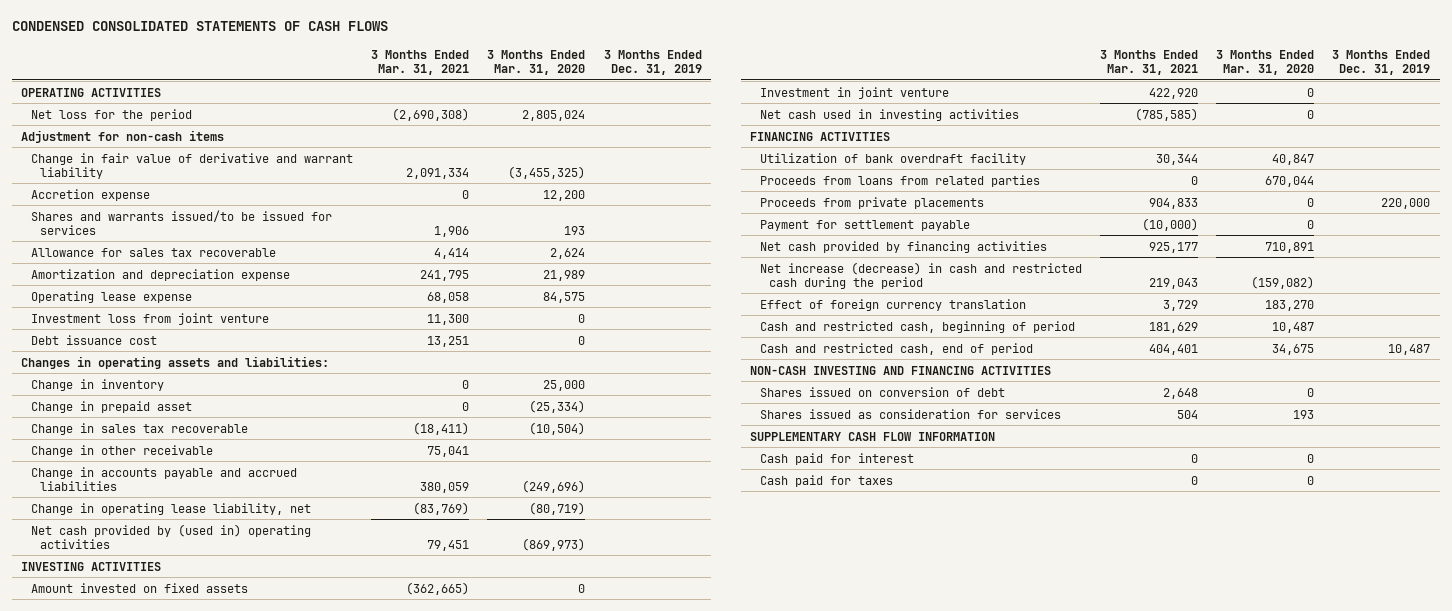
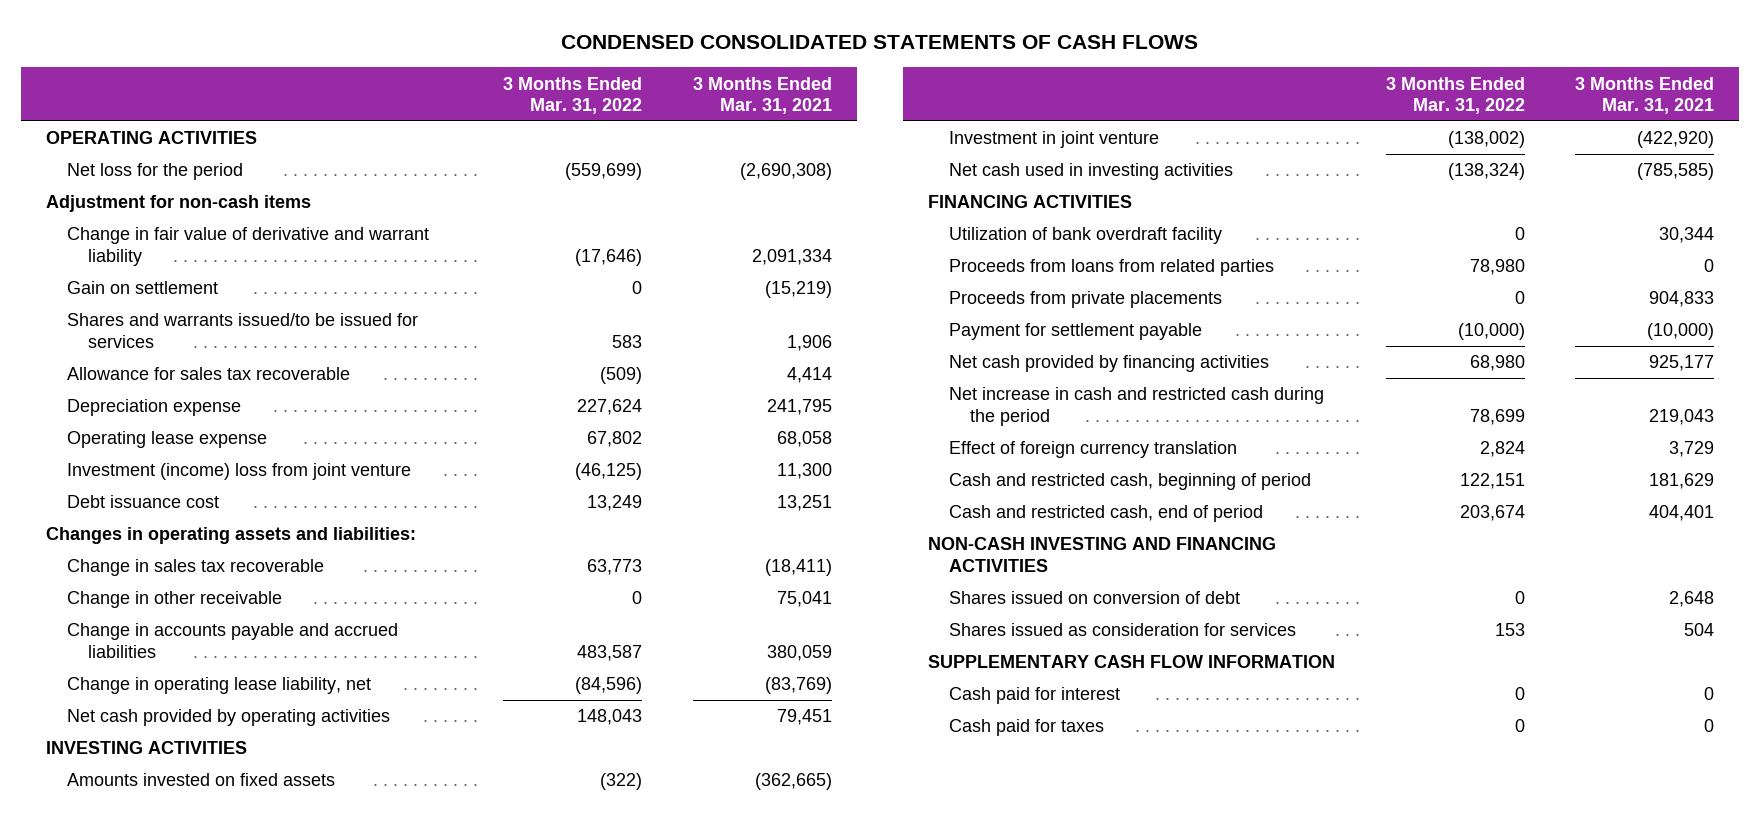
- | 3 Months Ended Mar. 31, 2021 | 3 Months Ended Mar. 31, 2020 | 3 Months Ended Dec. 31, 2019
+ | 3 Months Ended Mar. 31, 2022 | 3 Months Ended Mar. 31, 2021
- Accretion expense | 0 | 12,200 |
+ Gain on settlement | 0 | (15,219)
- Amortization and depreciation expense | 241,795 | 21,989 |
+ Depreciation expense | 227,624 | 241,795
- Investment loss from joint venture | 11,300 | 0 |
+ Investment (income) loss from joint venture | (46,125) | 11,300
- Change in inventory | 0 | 25,000 |
- Change in prepaid asset | 0 | (25,334) |
- Net cash provided by (used in) operating activities | 79,451 | (869,973) |
+ Net cash provided by operating activities | 148,043 | 79,451
- Amount invested on fixed assets | (362,665) | 0 |
- Investment in joint venture | 422,920 | 0 |
+ Amounts invested on fixed assets | (322) | (362,665)
+ Investment in joint venture | (138,002) | (422,920)
- Net increase (decrease) in cash and restricted cash during the period | 219,043 | (159,082) |
+ Net increase in cash and restricted cash during the period | 78,699 | 219,043

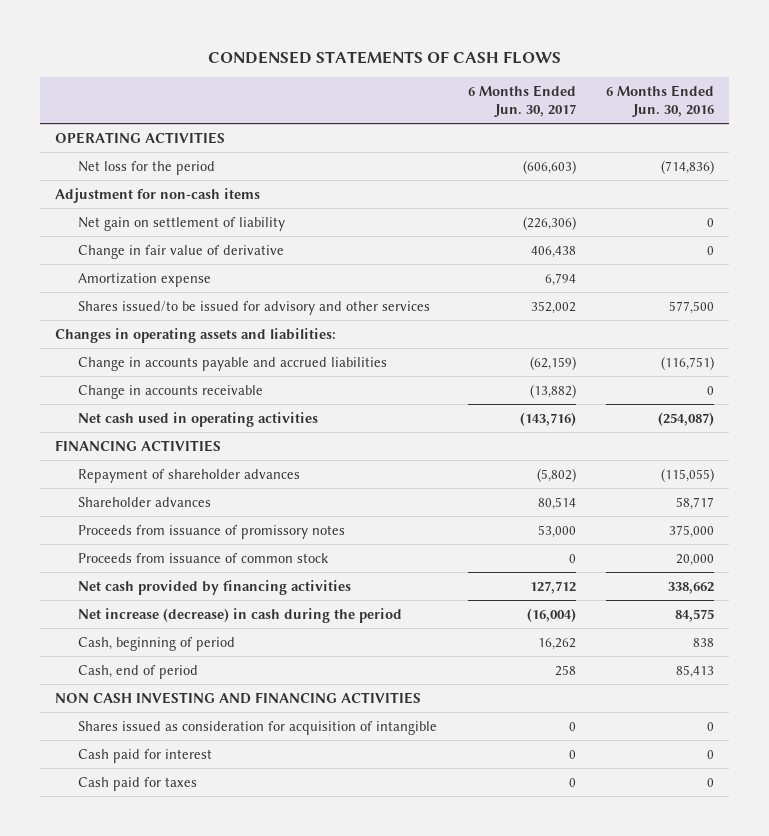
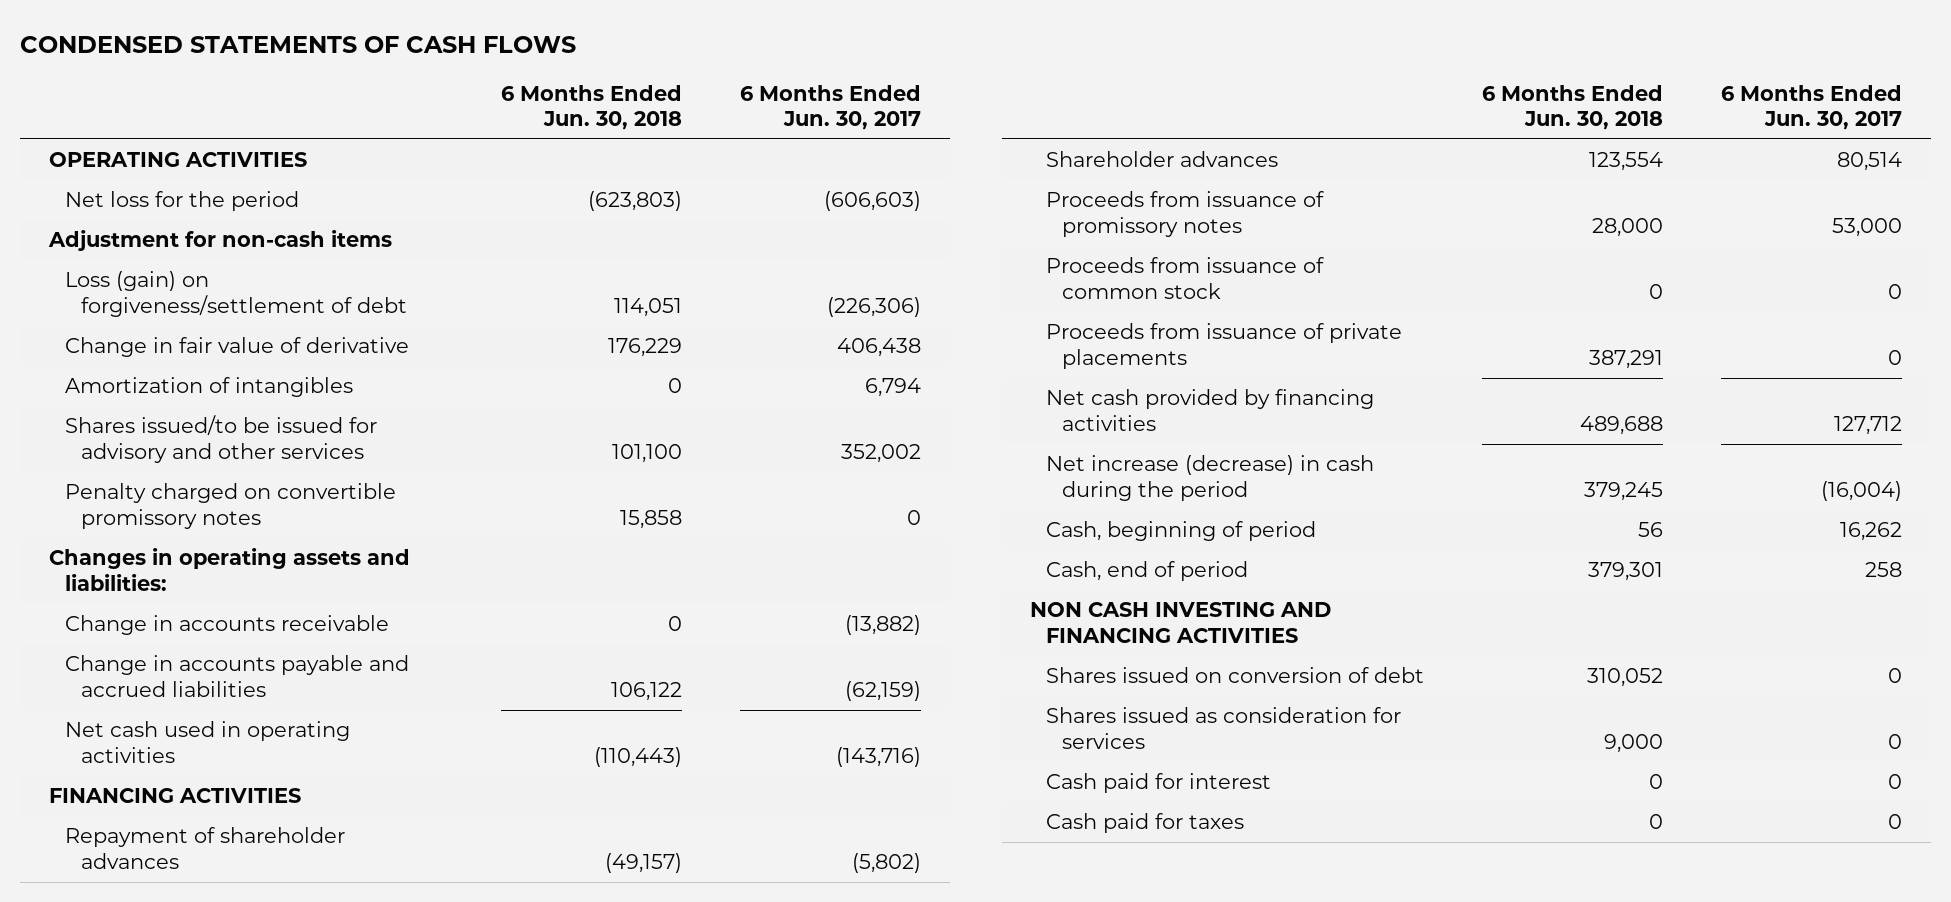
- | 6 Months Ended Jun. 30, 2017 | 6 Months Ended Jun. 30, 2016
+ | 6 Months Ended Jun. 30, 2018 | 6 Months Ended Jun. 30, 2017
- Net gain on settlement of liability | (226,306) | 0
+ Loss (gain) on forgiveness/settlement of debt | 114,051 | (226,306)
- Amortization expense | 6,794 |
+ Amortization of intangibles | 0 | 6,794
+ Penalty charged on convertible promissory notes | 15,858 | 0
moved down: Change in accounts payable and accrued liabilities | 106,122 | (62,159)
+ Proceeds from issuance of private placements | 387,291 | 0
- Shares issued as consideration for acquisition of intangible | 0 | 0
+ Shares issued on conversion of debt | 310,052 | 0
+ Shares issued as consideration for services | 9,000 | 0

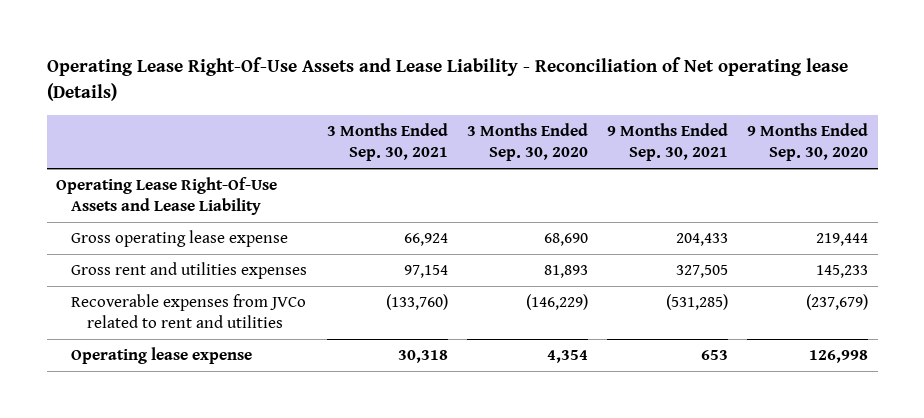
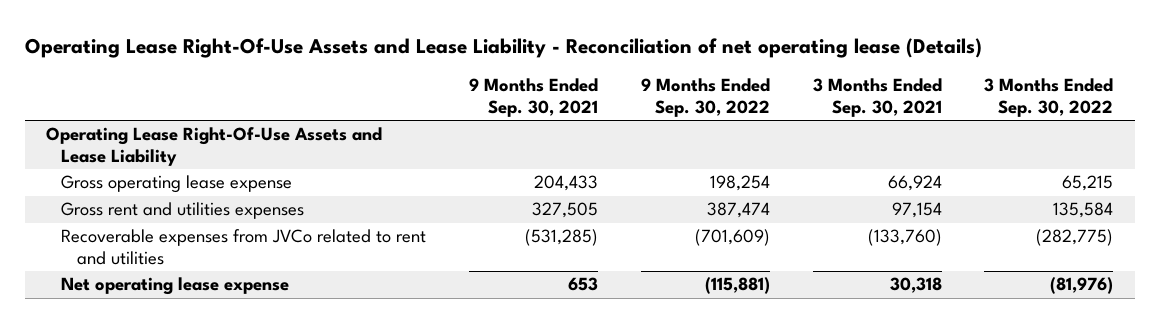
- Operating Lease Right-Of-Use Assets and Lease Liability - Reconciliation of Net operating lease (Details)
+ Operating Lease Right-Of-Use Assets and Lease Liability - Reconciliation of net operating lease (Details)
- | 3 Months Ended Sep. 30, 2021 | 3 Months Ended Sep. 30, 2020 | 9 Months Ended Sep. 30, 2021 | 9 Months Ended Sep. 30, 2020
+ | 9 Months Ended Sep. 30, 2021 | 9 Months Ended Sep. 30, 2022 | 3 Months Ended Sep. 30, 2021 | 3 Months Ended Sep. 30, 2022
- Operating lease expense | 30,318 | 4,354 | 653 | 126,998
+ Net operating lease expense | 653 | (115,881) | 30,318 | (81,976)

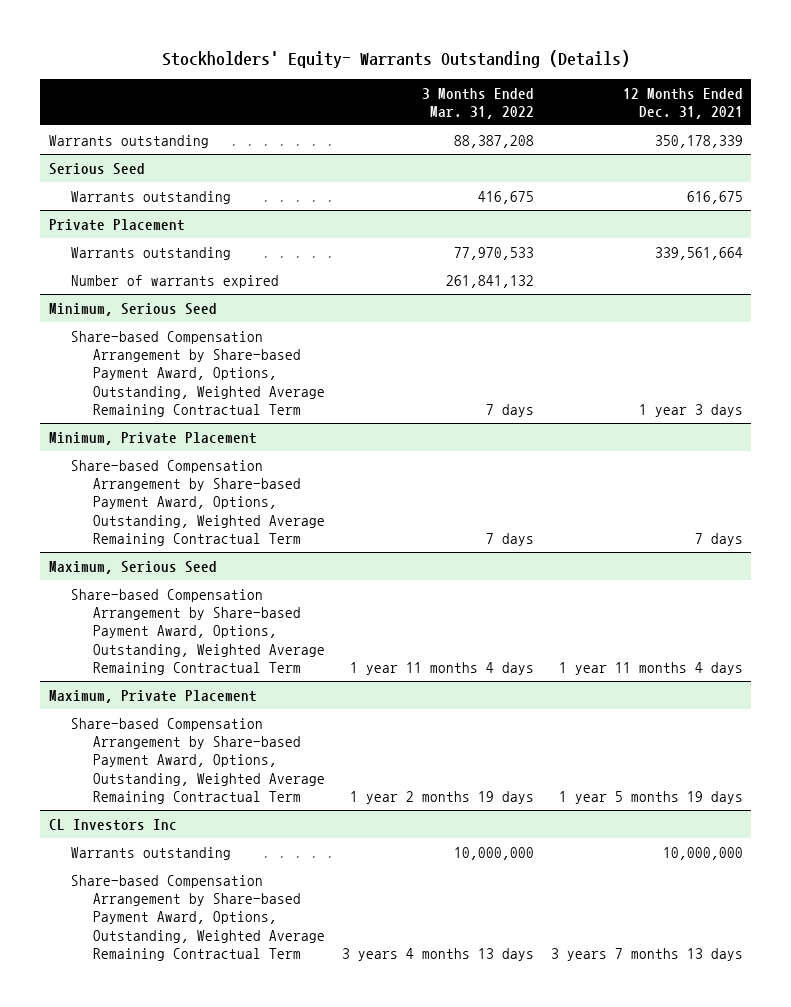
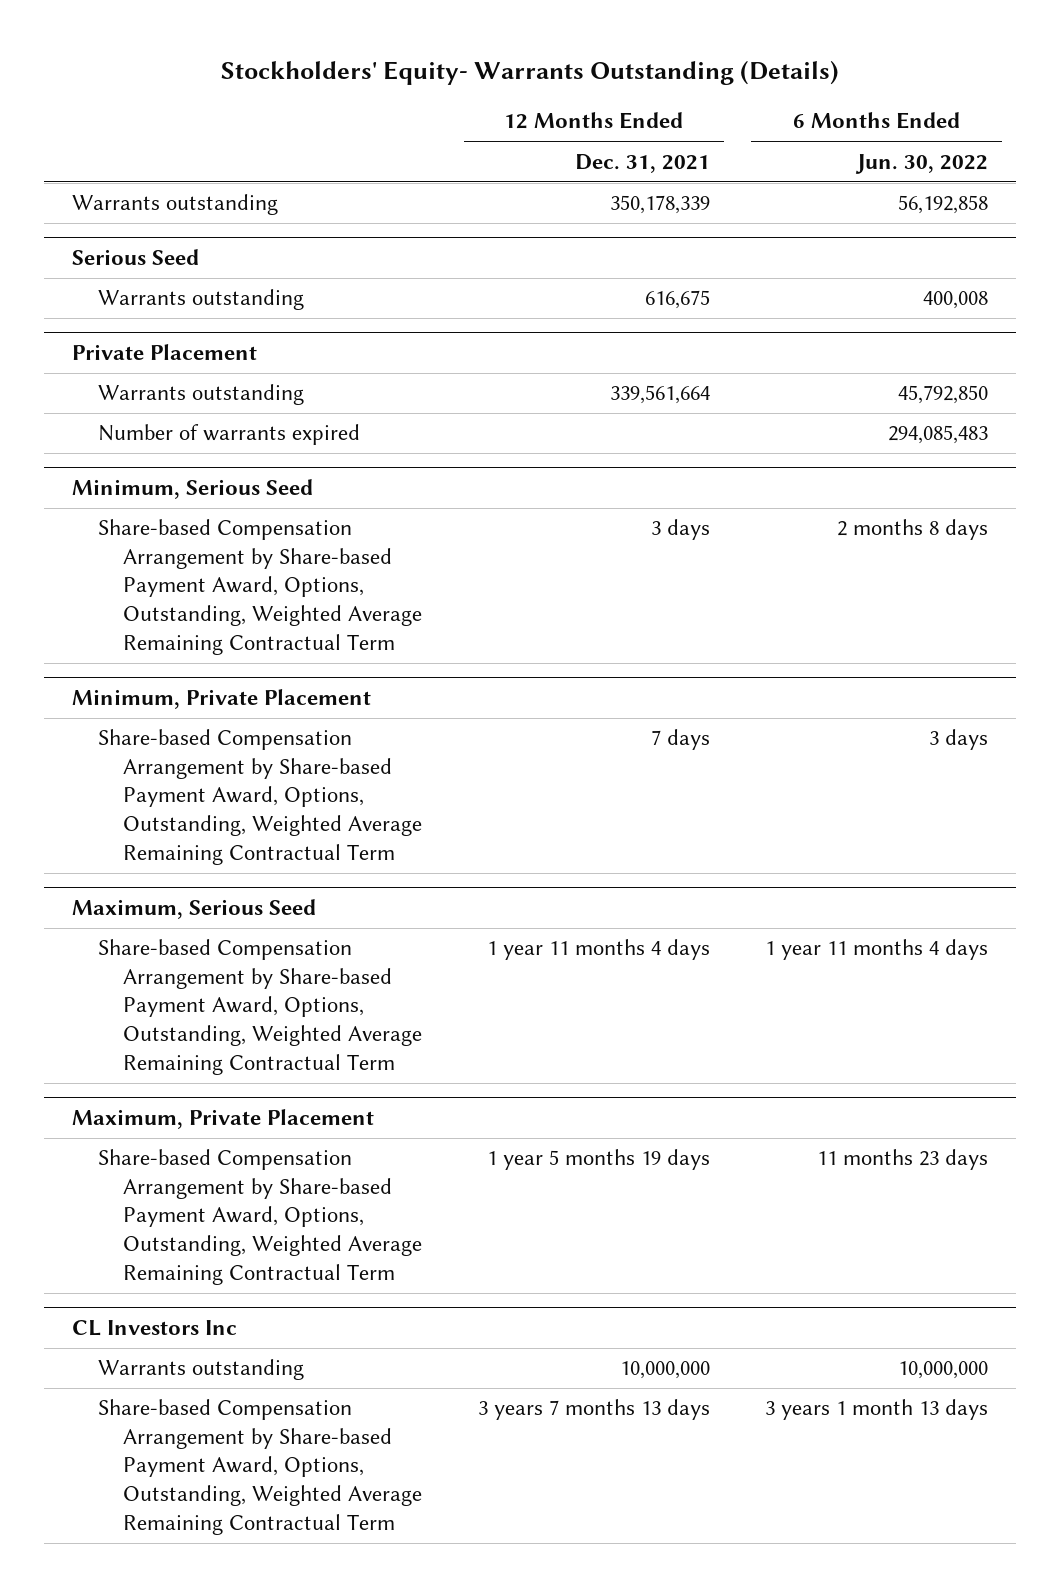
- | 3 Months Ended Mar. 31, 2022 | 12 Months Ended Dec. 31, 2021
+ | 12 Months Ended Dec. 31, 2021 | 6 Months Ended Jun. 30, 2022
@ Minimum, Serious Seed
- Share-based Compensation Arrangement by Share-based Payment Award, Options, Outstanding, Weighted Average Remaining Contractual Term | 7 days | 1 year 3 days
+ Share-based Compensation Arrangement by Share-based Payment Award, Options, Outstanding, Weighted Average Remaining Contractual Term | 3 days | 2 months 8 days

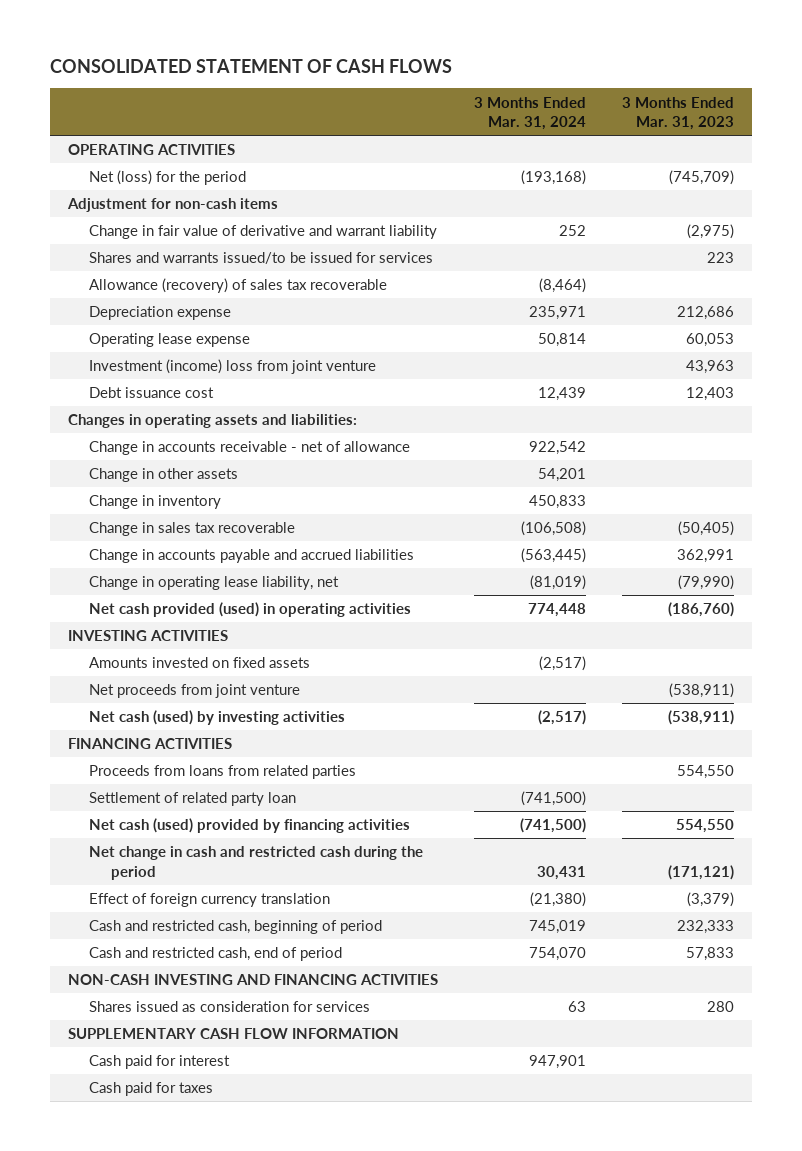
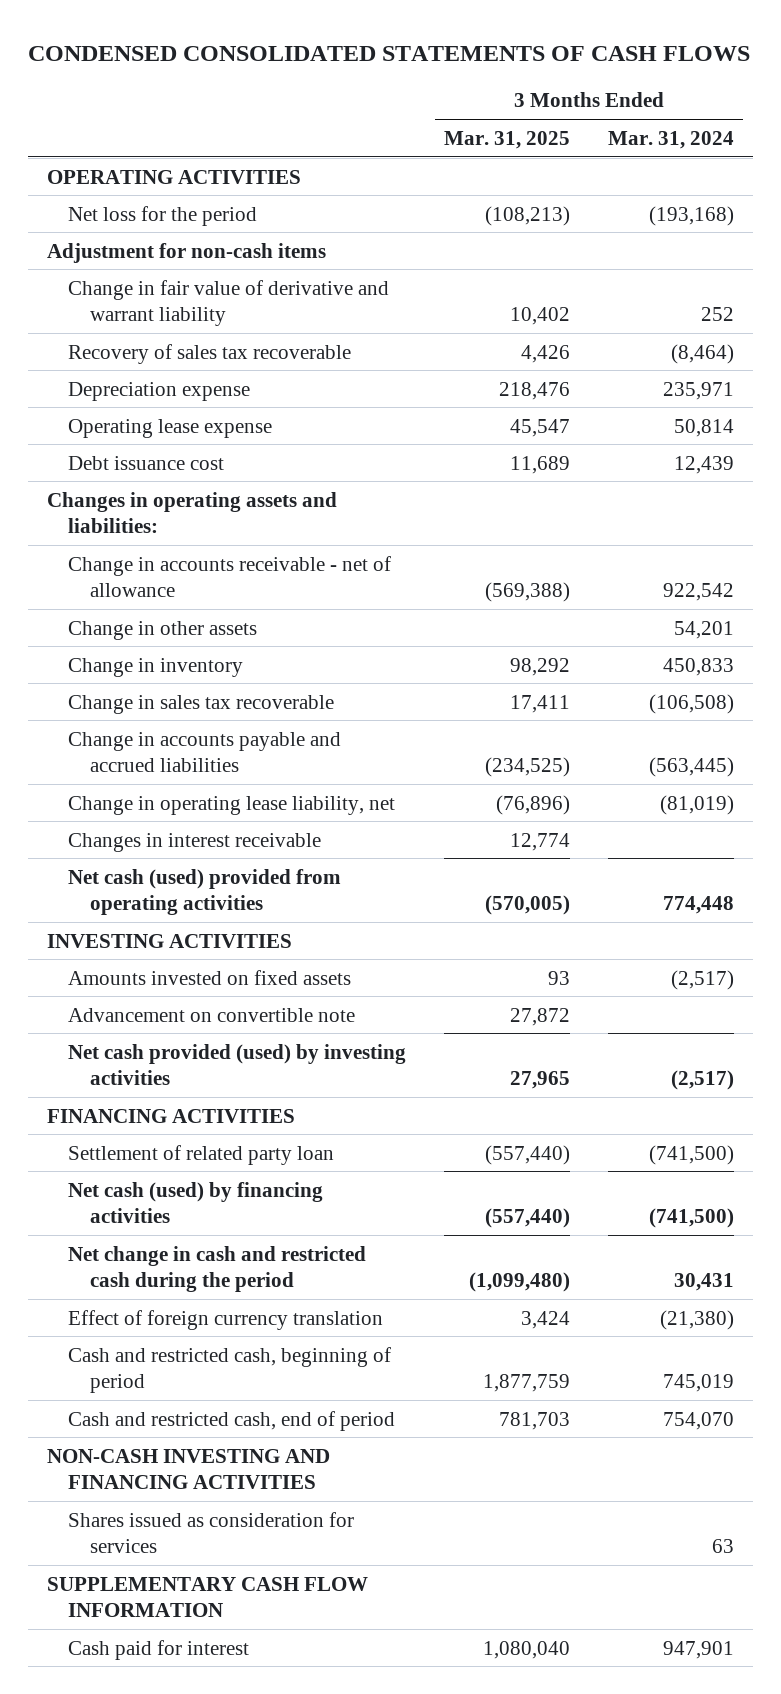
- CONSOLIDATED STATEMENT OF CASH FLOWS
+ CONDENSED CONSOLIDATED STATEMENTS OF CASH FLOWS
- | 3 Months Ended Mar. 31, 2024 | 3 Months Ended Mar. 31, 2023
+ | 3 Months Ended Mar. 31, 2025 | 3 Months Ended Mar. 31, 2024
- Net (loss) for the period | (193,168) | (745,709)
+ Net loss for the period | (108,213) | (193,168)
- Shares and warrants issued/to be issued for services | | 223
- Allowance (recovery) of sales tax recoverable | (8,464) |
+ Recovery of sales tax recoverable | 4,426 | (8,464)
- Investment (income) loss from joint venture | | 43,963
- Net cash provided (used) in operating activities | 774,448 | (186,760)
+ Changes in interest receivable | 12,774 |
+ Net cash (used) provided from operating activities | (570,005) | 774,448
- Net proceeds from joint venture | | (538,911)
- Net cash (used) by investing activities | (2,517) | (538,911)
+ Advancement on convertible note | 27,872 |
+ Net cash provided (used) by investing activities | 27,965 | (2,517)
- Proceeds from loans from related parties | | 554,550
- Net cash (used) provided by financing activities | (741,500) | 554,550
+ Net cash (used) by financing activities | (557,440) | (741,500)
- Cash paid for taxes

